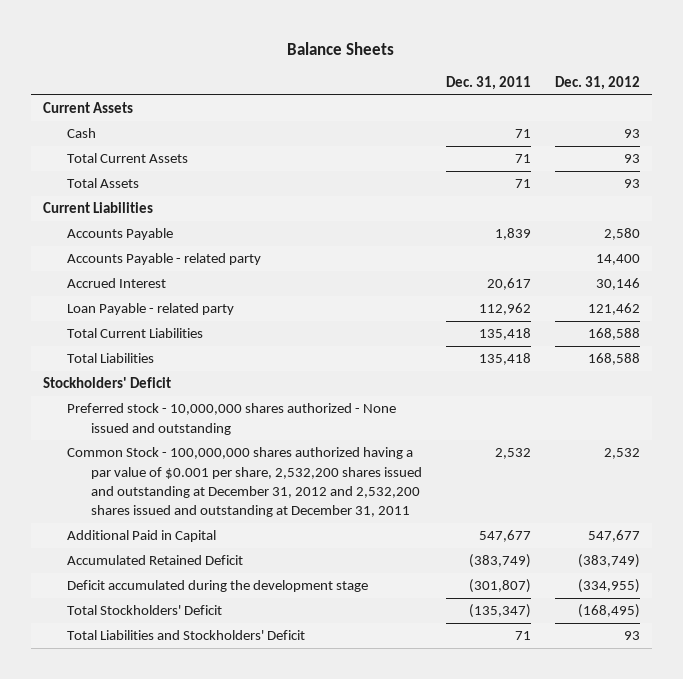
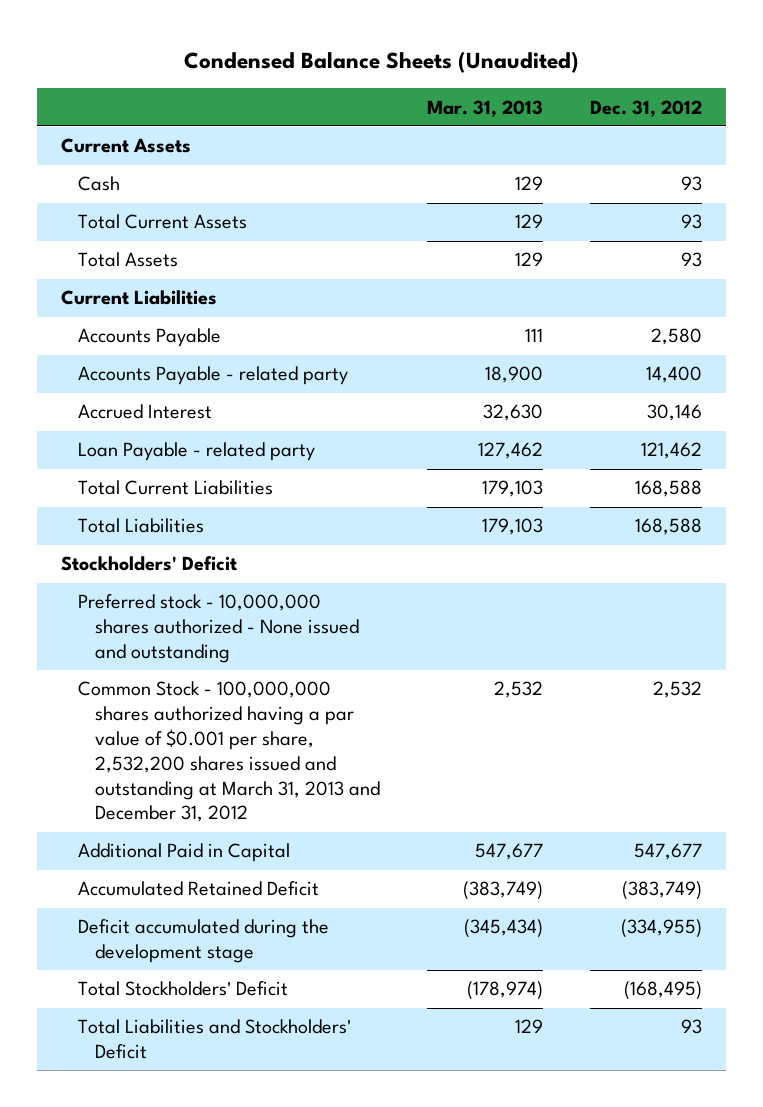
- Balance Sheets
+ Condensed Balance Sheets (Unaudited)
- | Dec. 31, 2011 | Dec. 31, 2012
+ | Mar. 31, 2013 | Dec. 31, 2012
- Common Stock - 100,000,000 shares authorized having a par value of $0.001 per share, 2,532,200 shares issued and outstanding at December 31, 2012 and 2,532,200 shares issued and outstanding at December 31, 2011 | 2,532 | 2,532
+ Common Stock - 100,000,000 shares authorized having a par value of $0.001 per share, 2,532,200 shares issued and outstanding at March 31, 2013 and December 31, 2012 | 2,532 | 2,532

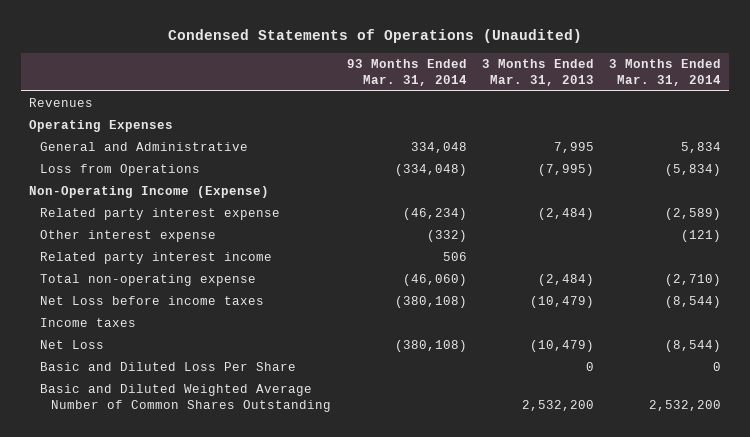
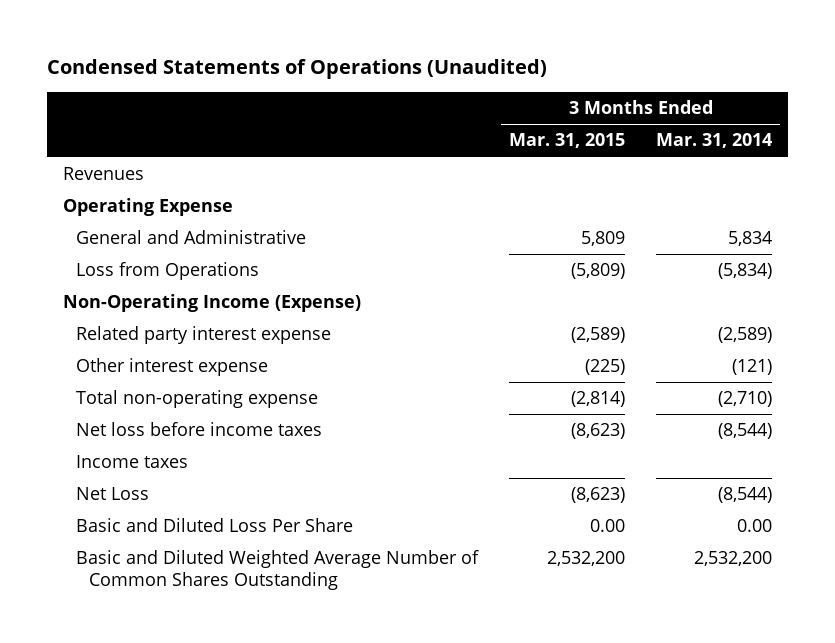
- | 93 Months Ended Mar. 31, 2014 | 3 Months Ended Mar. 31, 2013 | 3 Months Ended Mar. 31, 2014
+ | 3 Months Ended Mar. 31, 2015 | 3 Months Ended Mar. 31, 2014
- Operating Expenses
+ Operating Expense
- Related party interest income | 506 | |
- Net Loss before income taxes | (380,108) | (10,479) | (8,544)
+ Net loss before income taxes | (8,623) | (8,544)
- Basic and Diluted Loss Per Share | | 0 | 0
+ Basic and Diluted Loss Per Share | 0.00 | 0.00

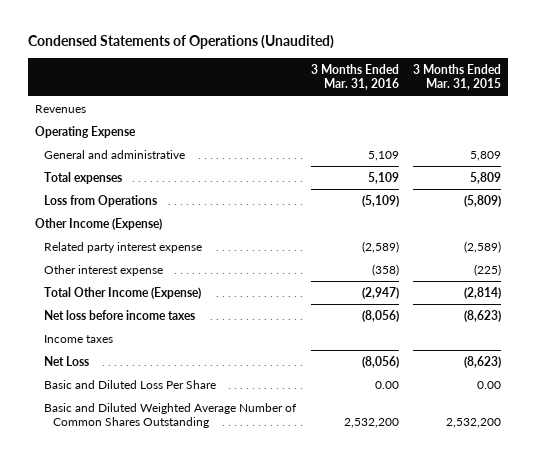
- | 3 Months Ended Mar. 31, 2015 | 3 Months Ended Mar. 31, 2014
+ | 3 Months Ended Mar. 31, 2016 | 3 Months Ended Mar. 31, 2015
- General and Administrative | 5,809 | 5,834
+ General and administrative | 5,109 | 5,809
+ Total expenses | 5,109 | 5,809
- Non-Operating Income (Expense)
+ Other Income (Expense)
- Total non-operating expense | (2,814) | (2,710)
+ Total Other Income (Expense) | (2,947) | (2,814)

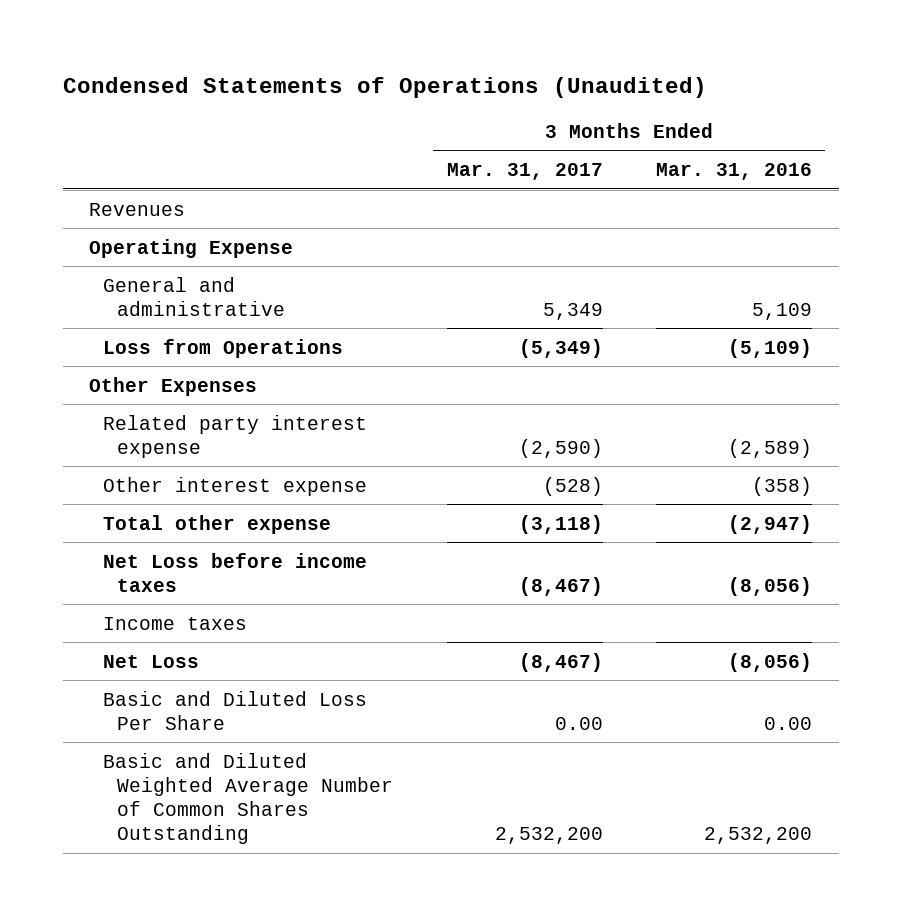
- | 3 Months Ended Mar. 31, 2016 | 3 Months Ended Mar. 31, 2015
+ | 3 Months Ended Mar. 31, 2017 | 3 Months Ended Mar. 31, 2016
- Total expenses | 5,109 | 5,809
- Other Income (Expense)
+ Other Expenses
- Total Other Income (Expense) | (2,947) | (2,814)
- Net loss before income taxes | (8,056) | (8,623)
+ Total other expense | (3,118) | (2,947)
+ Net Loss before income taxes | (8,467) | (8,056)

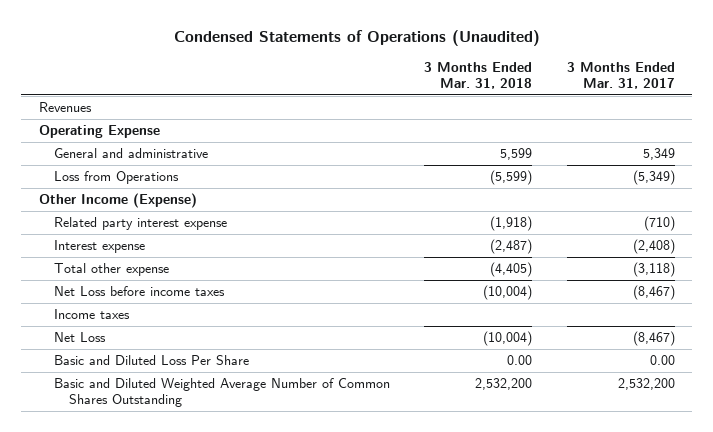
- | 3 Months Ended Mar. 31, 2017 | 3 Months Ended Mar. 31, 2016
+ | 3 Months Ended Mar. 31, 2018 | 3 Months Ended Mar. 31, 2017
- Other Expenses
- Related party interest expense | (2,590) | (2,589)
- Other interest expense | (528) | (358)
+ Other Income (Expense)
+ Related party interest expense | (1,918) | (710)
+ Interest expense | (2,487) | (2,408)

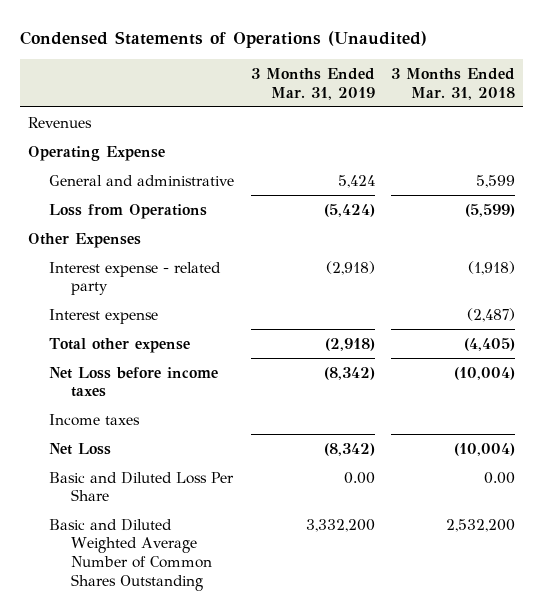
- | 3 Months Ended Mar. 31, 2018 | 3 Months Ended Mar. 31, 2017
+ | 3 Months Ended Mar. 31, 2019 | 3 Months Ended Mar. 31, 2018
- Other Income (Expense)
- Related party interest expense | (1,918) | (710)
+ Other Expenses
+ Interest expense - related party | (2,918) | (1,918)

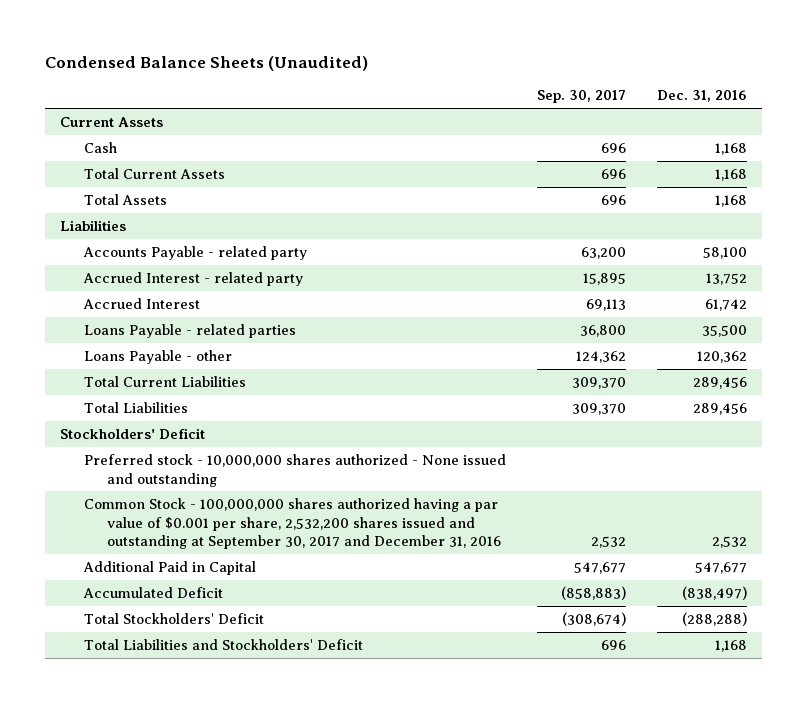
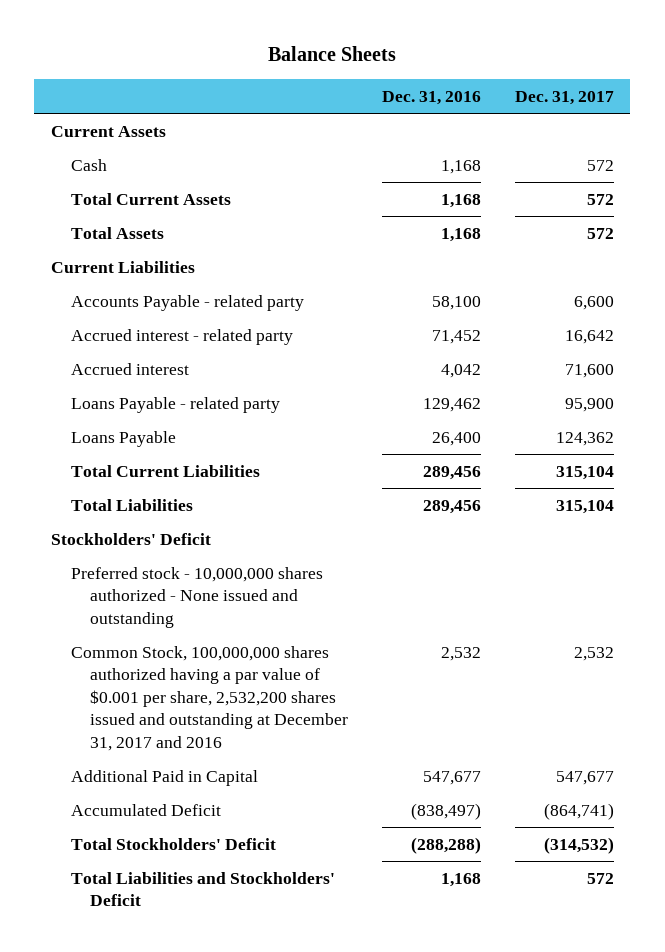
- Condensed Balance Sheets (Unaudited)
+ Balance Sheets
- | Sep. 30, 2017 | Dec. 31, 2016
+ | Dec. 31, 2016 | Dec. 31, 2017
- Liabilities
+ Current Liabilities
- Accrued Interest - related party | 15,895 | 13,752
- Accrued Interest | 69,113 | 61,742
- Loans Payable - related parties | 36,800 | 35,500
- Loans Payable - other | 124,362 | 120,362
+ Accrued interest - related party | 71,452 | 16,642
+ Accrued interest | 4,042 | 71,600
+ Loans Payable - related party | 129,462 | 95,900
+ Loans Payable | 26,400 | 124,362
- Common Stock - 100,000,000 shares authorized having a par value of $0.001 per share, 2,532,200 shares issued and outstanding at September 30, 2017 and December 31, 2016 | 2,532 | 2,532
+ Common Stock, 100,000,000 shares authorized having a par value of $0.001 per share, 2,532,200 shares issued and outstanding at December 31, 2017 and 2016 | 2,532 | 2,532

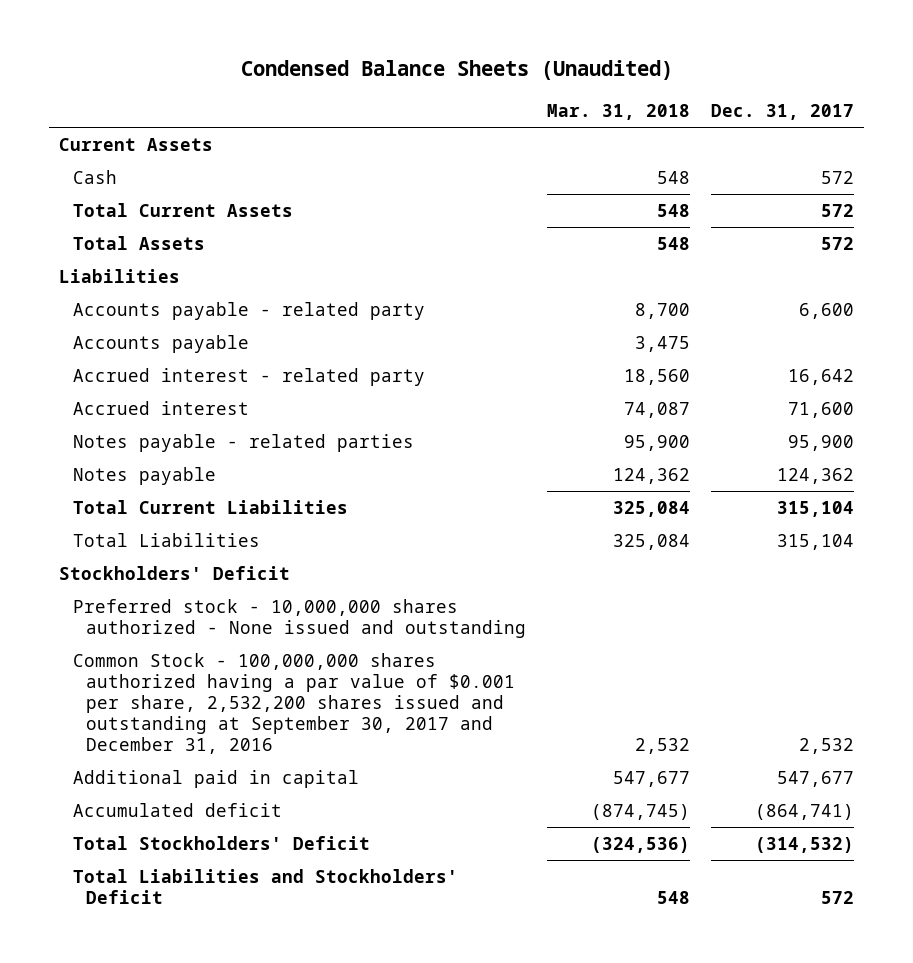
- Balance Sheets
+ Condensed Balance Sheets (Unaudited)
- | Dec. 31, 2016 | Dec. 31, 2017
+ | Mar. 31, 2018 | Dec. 31, 2017
- Current Liabilities
- Accounts Payable - related party | 58,100 | 6,600
+ Liabilities
+ Accounts payable - related party | 8,700 | 6,600
+ Accounts payable | 3,475 |
- Loans Payable - related party | 129,462 | 95,900
- Loans Payable | 26,400 | 124,362
+ Notes payable - related parties | 95,900 | 95,900
+ Notes payable | 124,362 | 124,362
- Common Stock, 100,000,000 shares authorized having a par value of $0.001 per share, 2,532,200 shares issued and outstanding at December 31, 2017 and 2016 | 2,532 | 2,532
- Additional Paid in Capital | 547,677 | 547,677
- Accumulated Deficit | (838,497) | (864,741)
+ Common Stock - 100,000,000 shares authorized having a par value of $0.001 per share, 2,532,200 shares issued and outstanding at September 30, 2017 and December 31, 2016 | 2,532 | 2,532
+ Additional paid in capital | 547,677 | 547,677
+ Accumulated deficit | (874,745) | (864,741)

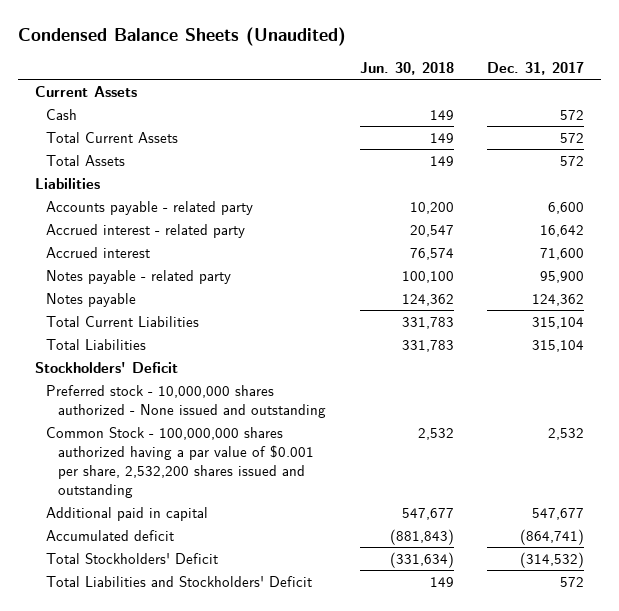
- | Mar. 31, 2018 | Dec. 31, 2017
+ | Jun. 30, 2018 | Dec. 31, 2017
- Accounts payable | 3,475 |
- Notes payable - related parties | 95,900 | 95,900
+ Notes payable - related party | 100,100 | 95,900
- Common Stock - 100,000,000 shares authorized having a par value of $0.001 per share, 2,532,200 shares issued and outstanding at September 30, 2017 and December 31, 2016 | 2,532 | 2,532
+ Common Stock - 100,000,000 shares authorized having a par value of $0.001 per share, 2,532,200 shares issued and outstanding | 2,532 | 2,532

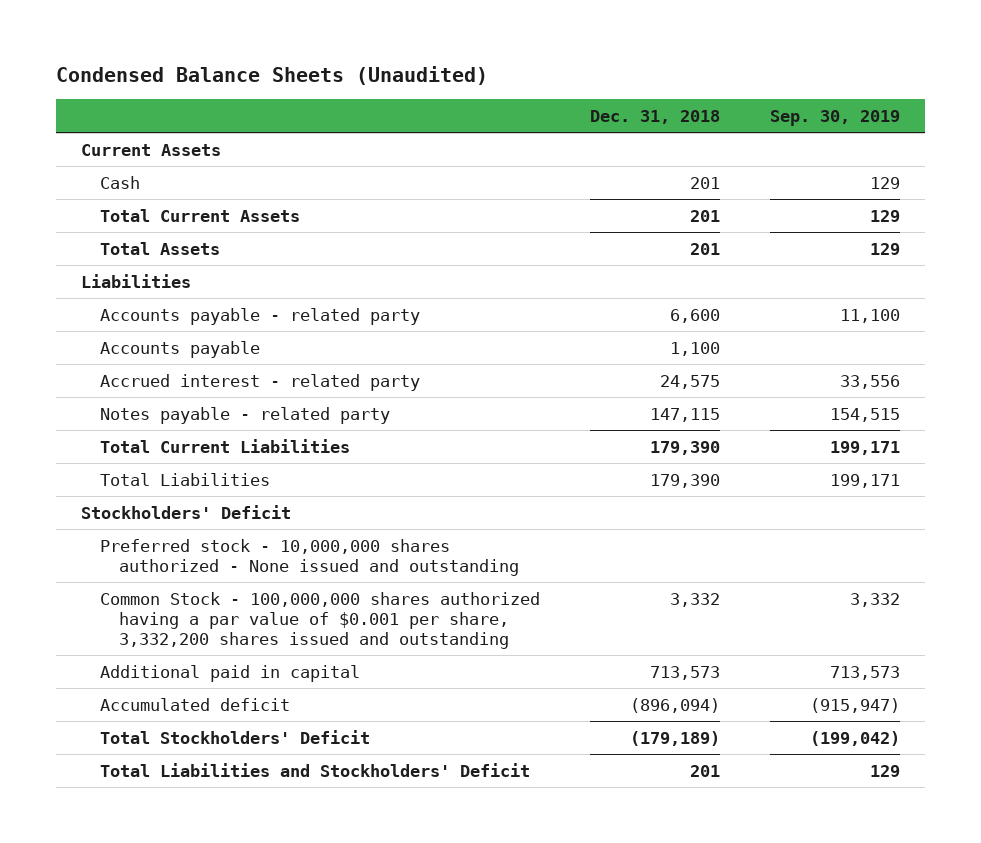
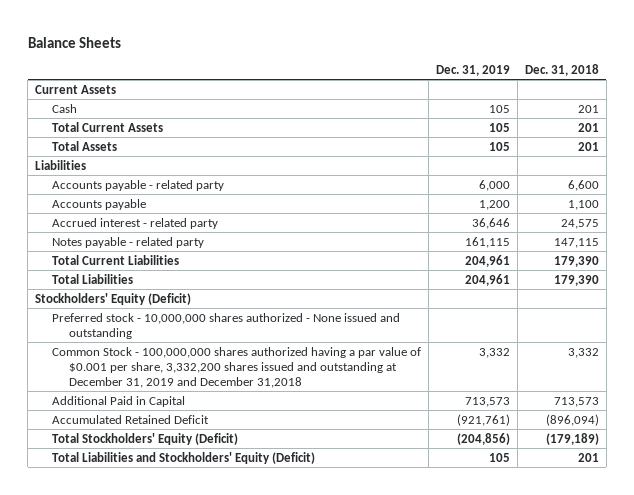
- Condensed Balance Sheets (Unaudited)
+ Balance Sheets
- | Dec. 31, 2018 | Sep. 30, 2019
+ | Dec. 31, 2019 | Dec. 31, 2018
- Stockholders' Deficit
+ Stockholders' Equity (Deficit)
- Common Stock - 100,000,000 shares authorized having a par value of $0.001 per share, 3,332,200 shares issued and outstanding | 3,332 | 3,332
- Additional paid in capital | 713,573 | 713,573
- Accumulated deficit | (896,094) | (915,947)
- Total Stockholders' Deficit | (179,189) | (199,042)
- Total Liabilities and Stockholders' Deficit | 201 | 129
+ Common Stock - 100,000,000 shares authorized having a par value of $0.001 per share, 3,332,200 shares issued and outstanding at December 31, 2019 and December 31,2018 | 3,332 | 3,332
+ Additional Paid in Capital | 713,573 | 713,573
+ Accumulated Retained Deficit | (921,761) | (896,094)
+ Total Stockholders' Equity (Deficit) | (204,856) | (179,189)
+ Total Liabilities and Stockholders' Equity (Deficit) | 105 | 201

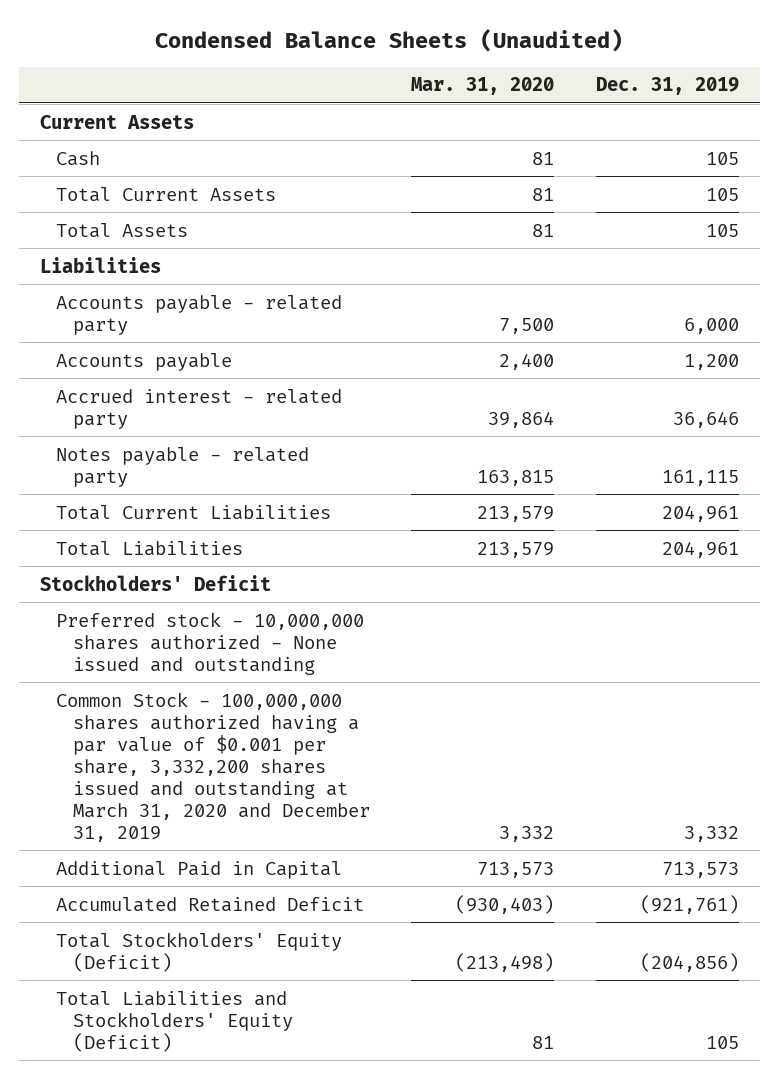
- Balance Sheets
+ Condensed Balance Sheets (Unaudited)
- | Dec. 31, 2019 | Dec. 31, 2018
+ | Mar. 31, 2020 | Dec. 31, 2019
- Stockholders' Equity (Deficit)
+ Stockholders' Deficit
- Common Stock - 100,000,000 shares authorized having a par value of $0.001 per share, 3,332,200 shares issued and outstanding at December 31, 2019 and December 31,2018 | 3,332 | 3,332
+ Common Stock - 100,000,000 shares authorized having a par value of $0.001 per share, 3,332,200 shares issued and outstanding at March 31, 2020 and December 31, 2019 | 3,332 | 3,332

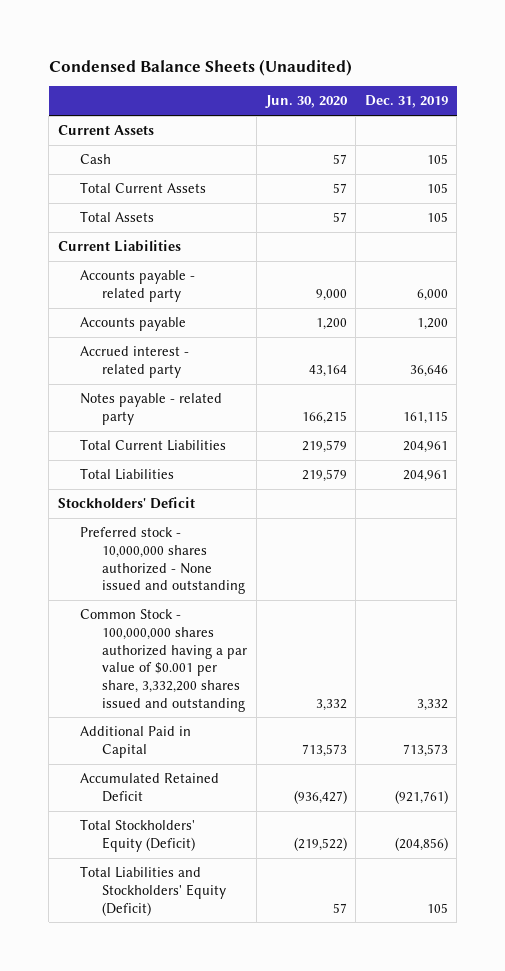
- | Mar. 31, 2020 | Dec. 31, 2019
+ | Jun. 30, 2020 | Dec. 31, 2019
- Liabilities
+ Current Liabilities
- Common Stock - 100,000,000 shares authorized having a par value of $0.001 per share, 3,332,200 shares issued and outstanding at March 31, 2020 and December 31, 2019 | 3,332 | 3,332
+ Common Stock - 100,000,000 shares authorized having a par value of $0.001 per share, 3,332,200 shares issued and outstanding | 3,332 | 3,332

